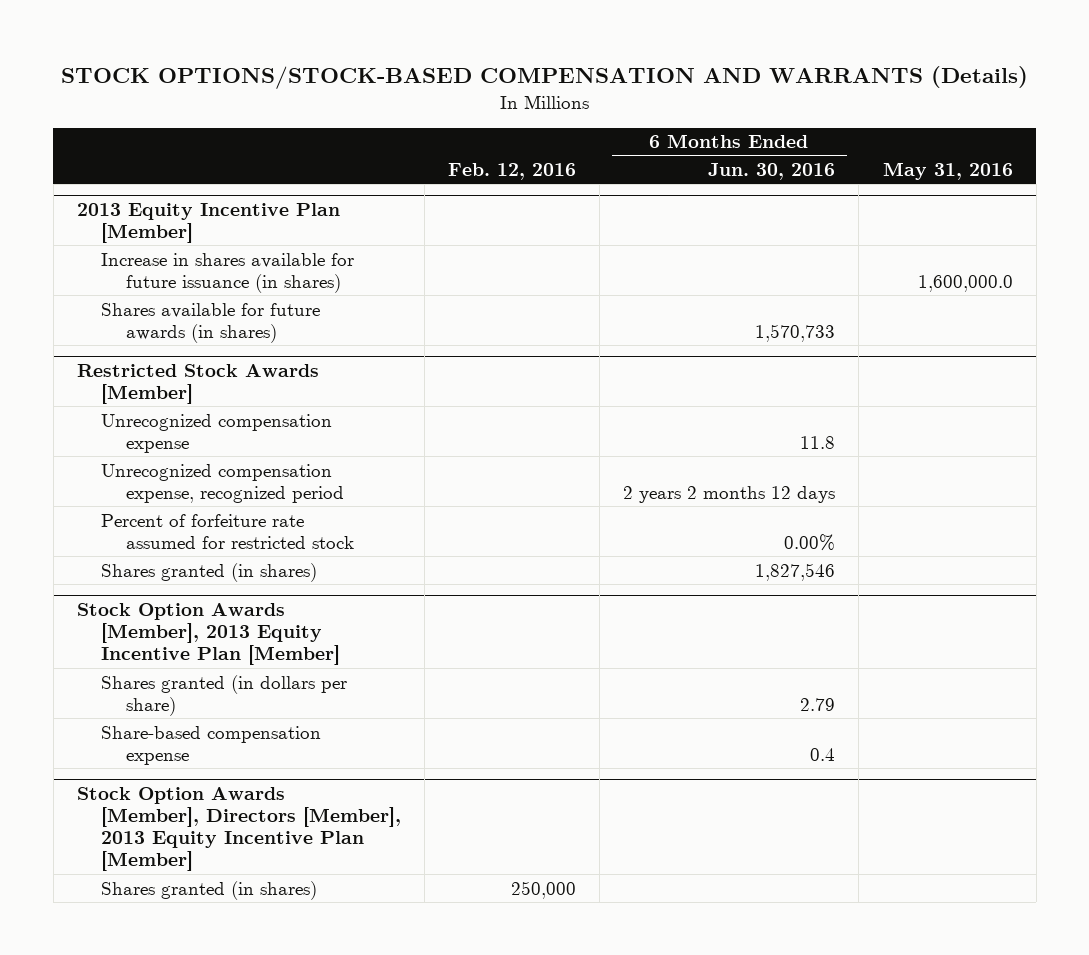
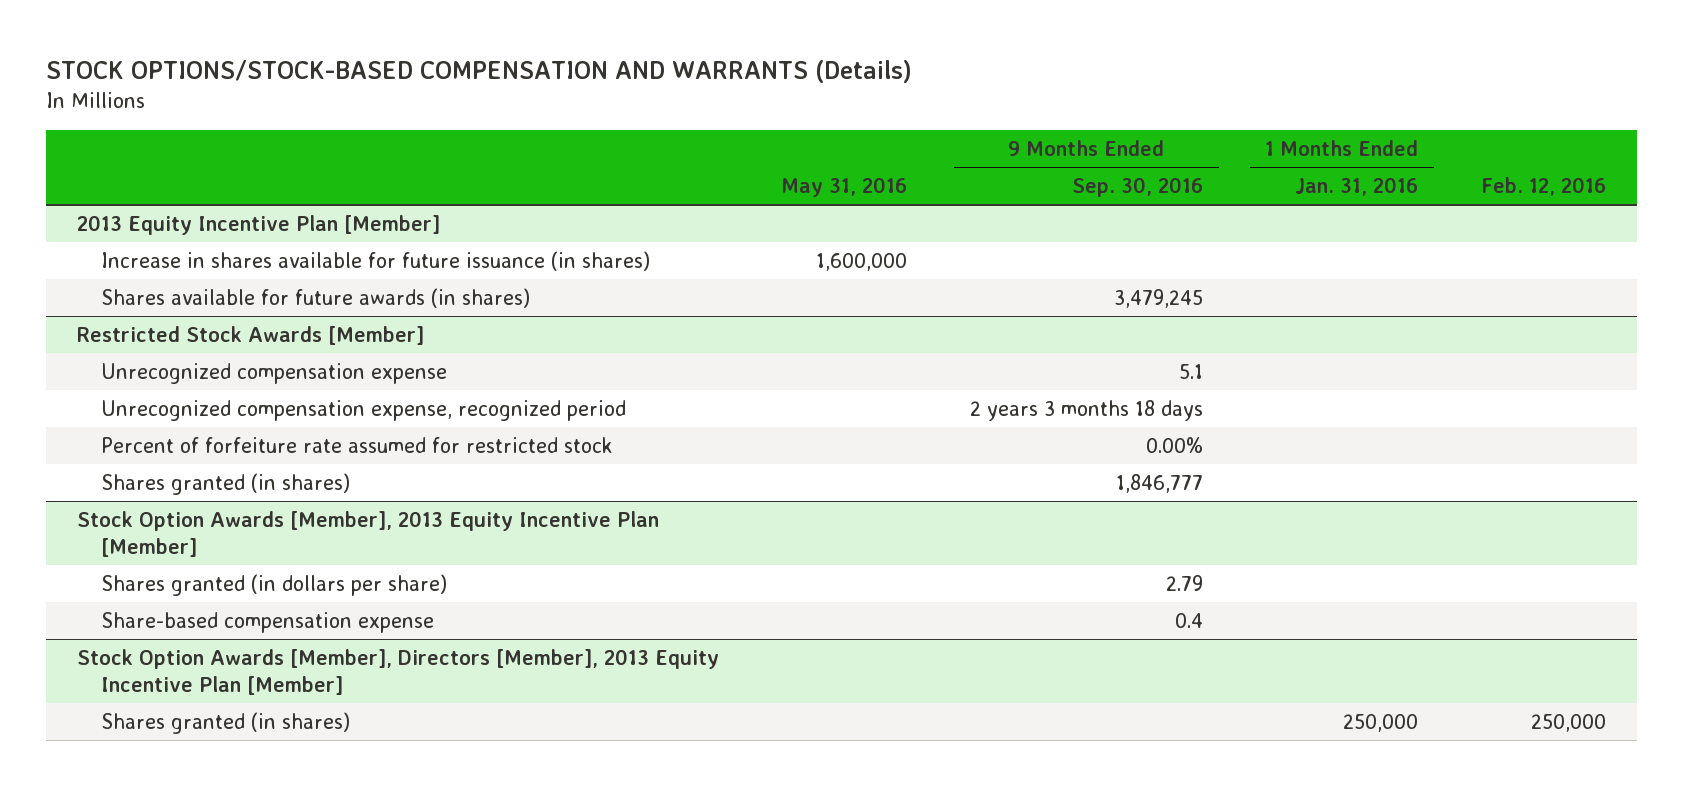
- | Feb. 12, 2016 | 6 Months Ended Jun. 30, 2016 | May 31, 2016
+ | May 31, 2016 | 9 Months Ended Sep. 30, 2016 | 1 Months Ended Jan. 31, 2016 | Feb. 12, 2016
@ 2013 Equity Incentive Plan [Member]
- Increase in shares available for future issuance (in shares) | | | 1,600,000.0
+ Increase in shares available for future issuance (in shares) | 1,600,000 | | |

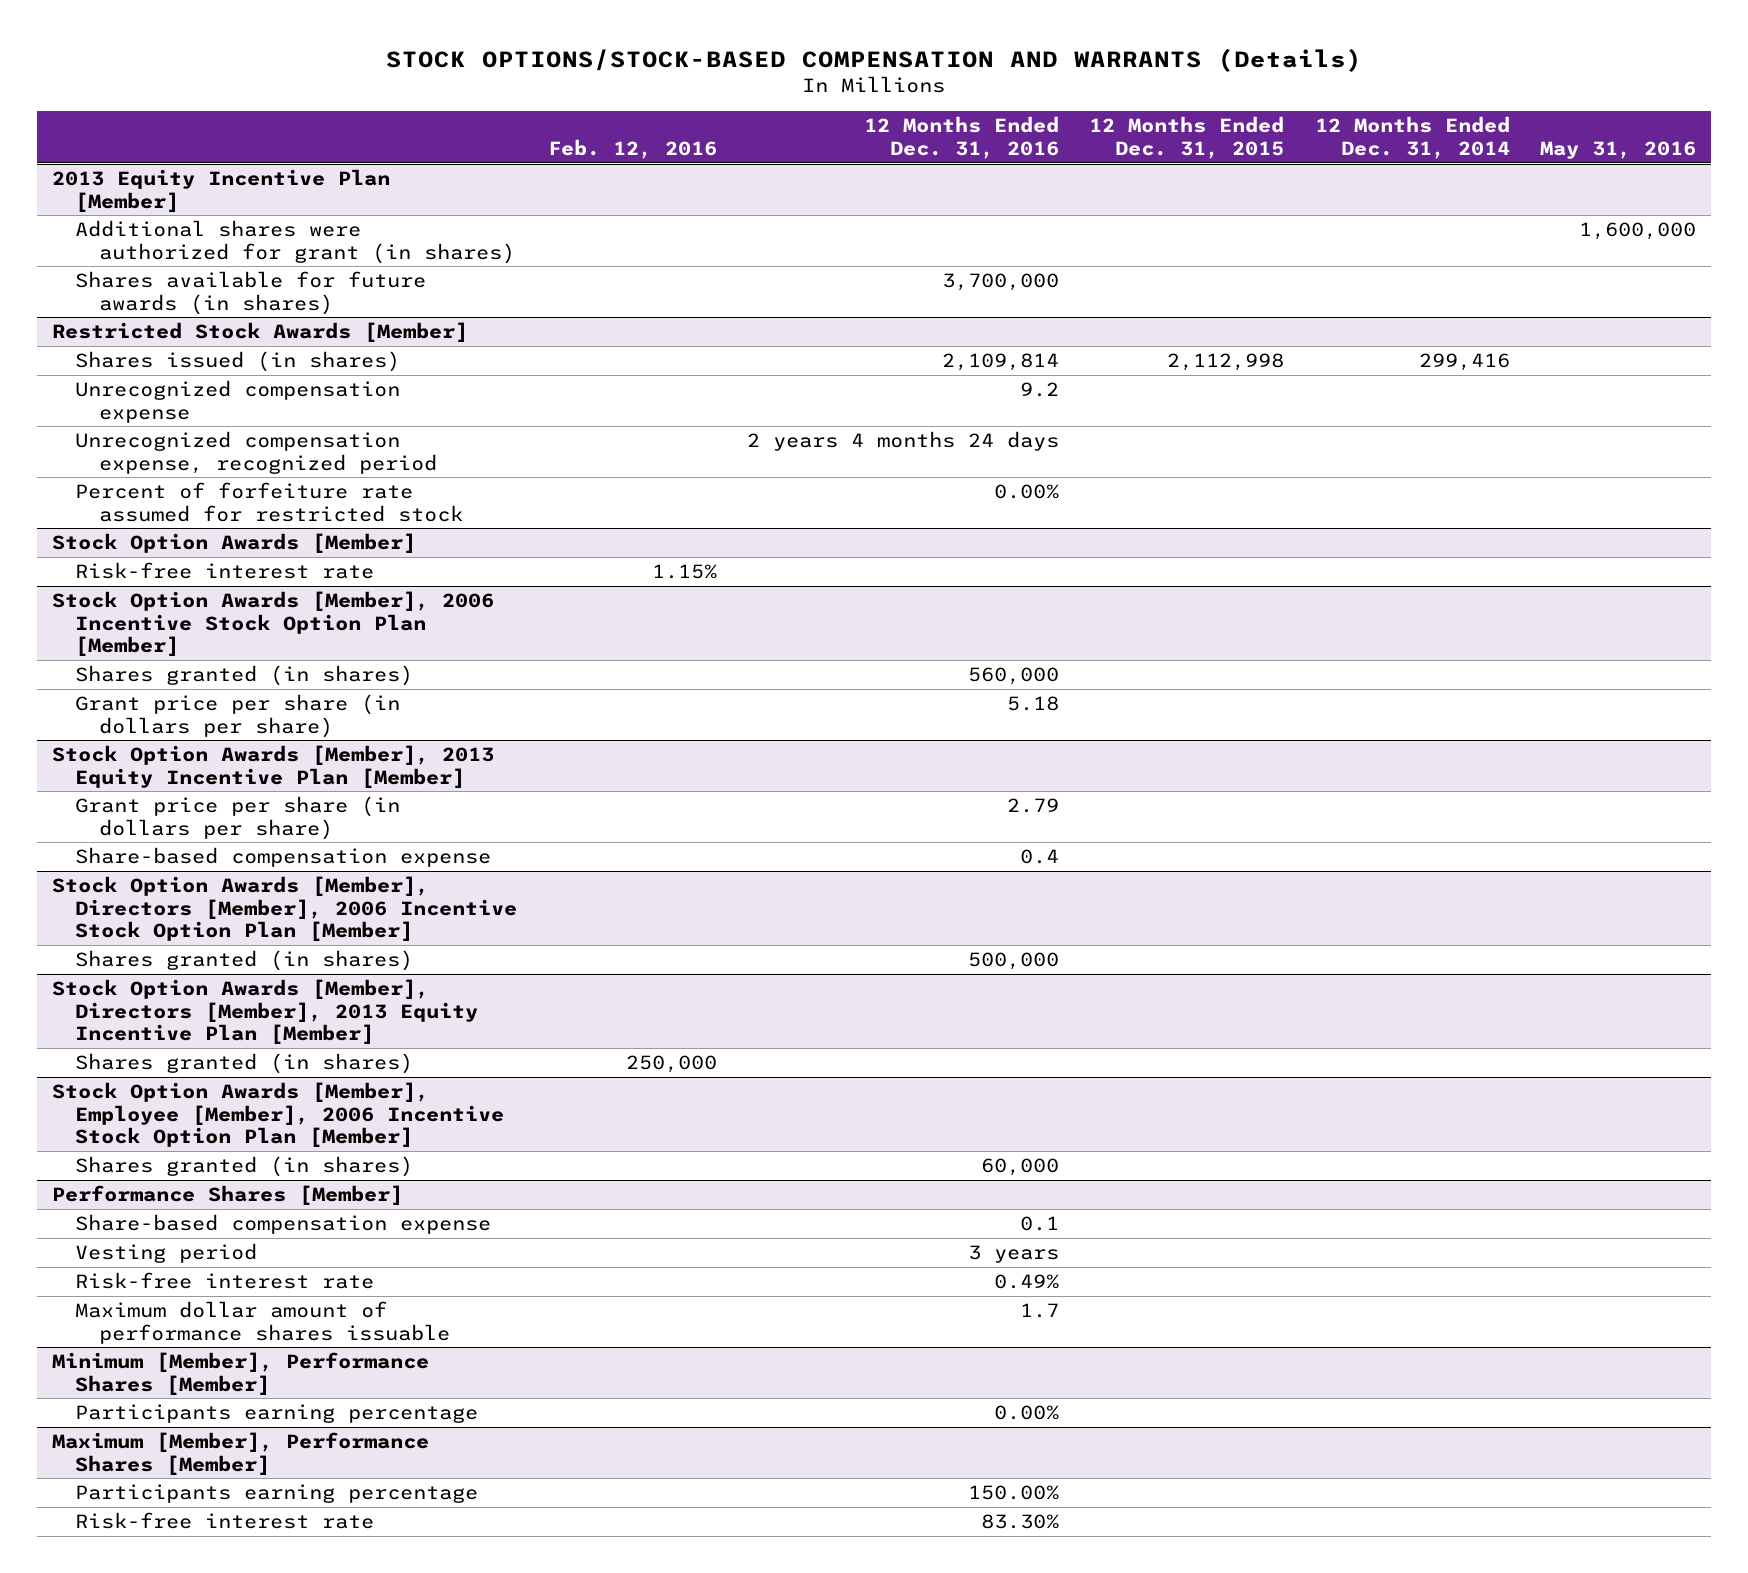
- | May 31, 2016 | 9 Months Ended Sep. 30, 2016 | 1 Months Ended Jan. 31, 2016 | Feb. 12, 2016
+ | Feb. 12, 2016 | 12 Months Ended Dec. 31, 2016 | 12 Months Ended Dec. 31, 2015 | 12 Months Ended Dec. 31, 2014 | May 31, 2016
@ 2013 Equity Incentive Plan [Member]
- Increase in shares available for future issuance (in shares) | 1,600,000 | | |
+ Additional shares were authorized for grant (in shares) | | | | | 1,600,000
@ Restricted Stock Awards [Member]
+ Shares issued (in shares) | | 2,109,814 | 2,112,998 | 299,416 |
- Shares granted (in shares) | | 1,846,777 | |
+ Stock Option Awards [Member]
+ Risk-free interest rate | 1.15% | | | |
+ Stock Option Awards [Member], 2006 Incentive Stock Option Plan [Member]
+ Shares granted (in shares) | | 560,000 | | |
+ Grant price per share (in dollars per share) | | 5.18 | | |
@ Stock Option Awards [Member], 2013 Equity Incentive Plan [Member]
- Shares granted (in dollars per share) | | 2.79 | |
+ Grant price per share (in dollars per share) | | 2.79 | | |
+ Stock Option Awards [Member], Directors [Member], 2006 Incentive Stock Option Plan [Member]
+ Shares granted (in shares) | | 500,000 | | |
+ Stock Option Awards [Member], Employee [Member], 2006 Incentive Stock Option Plan [Member]
+ Shares granted (in shares) | | 60,000 | | |
+ Performance Shares [Member]
+ Share-based compensation expense | | 0.1 | | |
+ Vesting period | | 3 years | | |
+ Risk-free interest rate | | 0.49% | | |
+ Maximum dollar amount of performance shares issuable | | 1.7 | | |
+ Minimum [Member], Performance Shares [Member]
+ Participants earning percentage | | 0.00% | | |
+ Maximum [Member], Performance Shares [Member]
+ Participants earning percentage | | 150.00% | | |
+ Risk-free interest rate | | 83.30% | | |

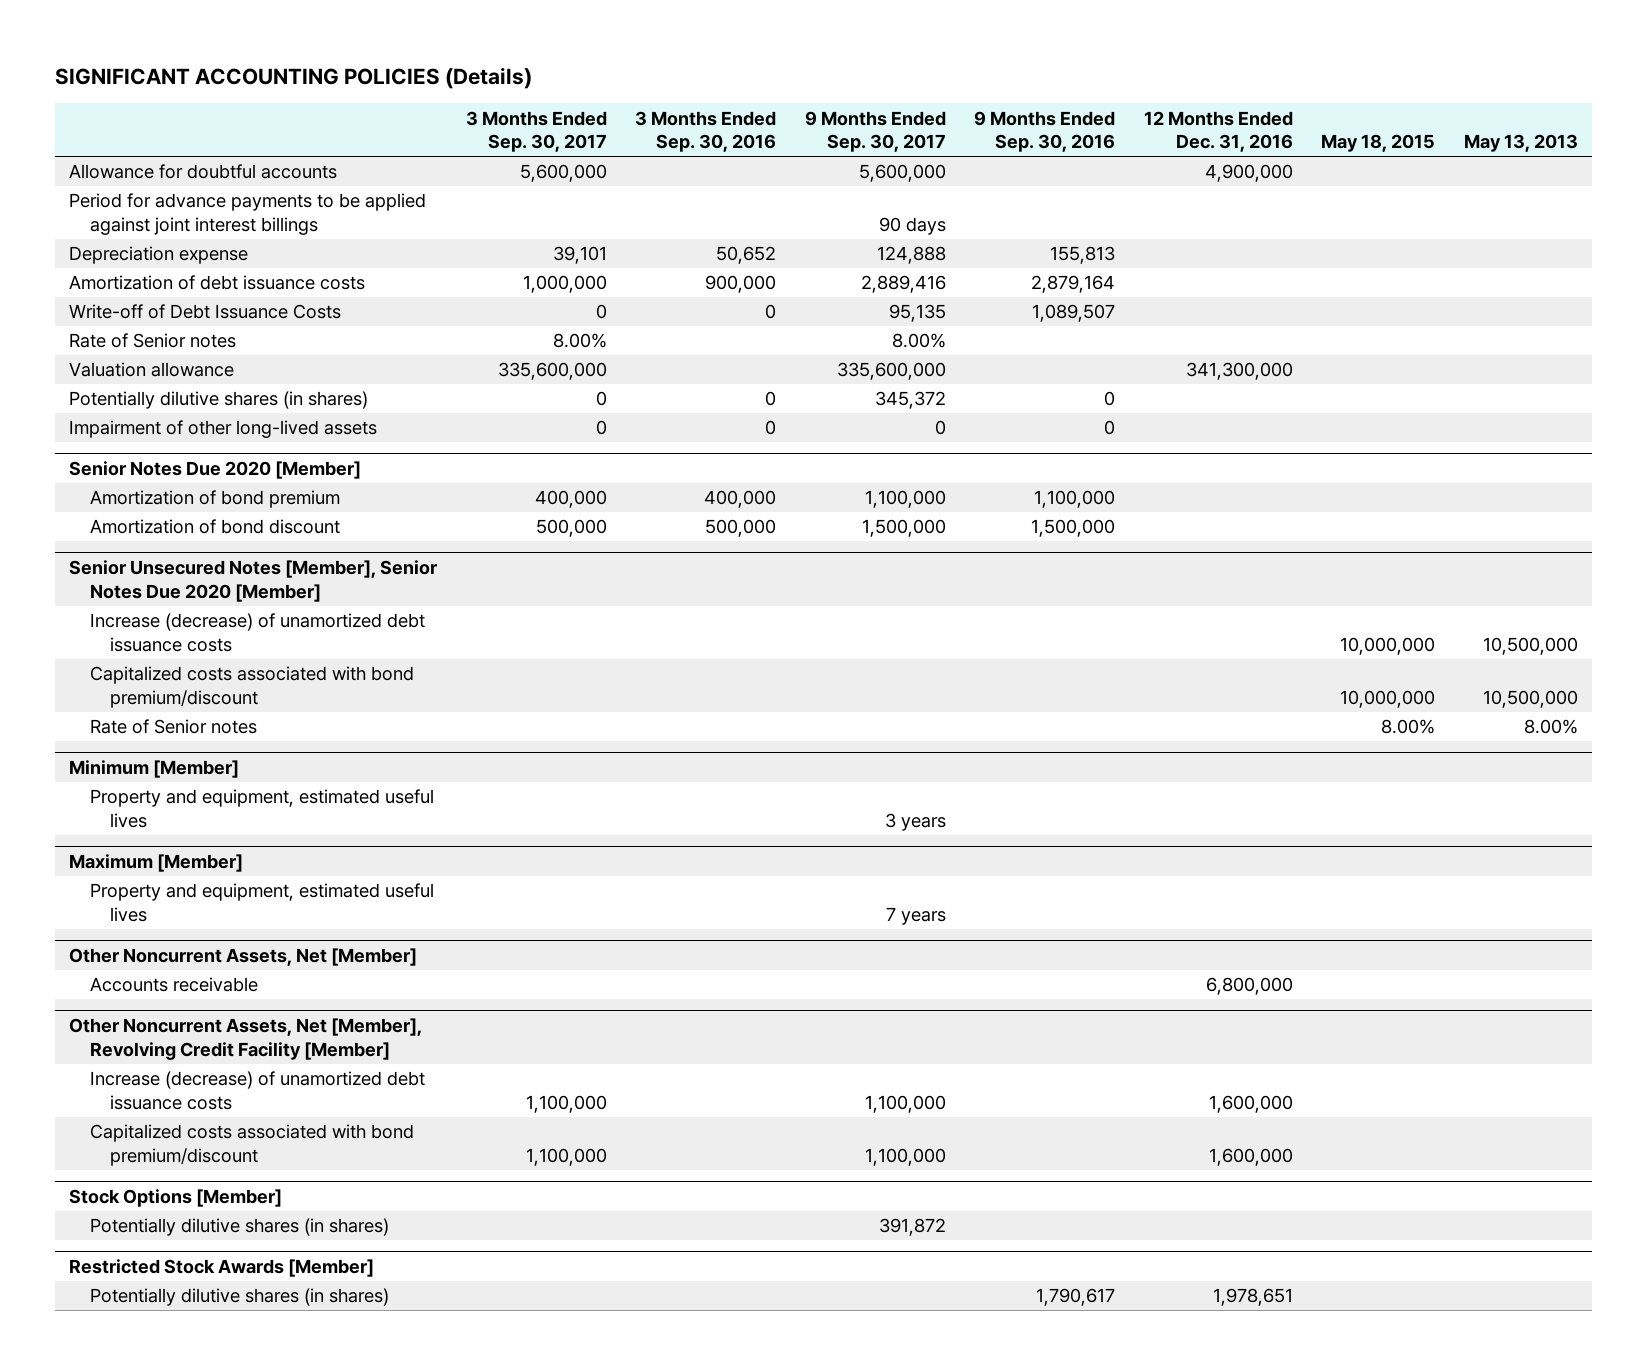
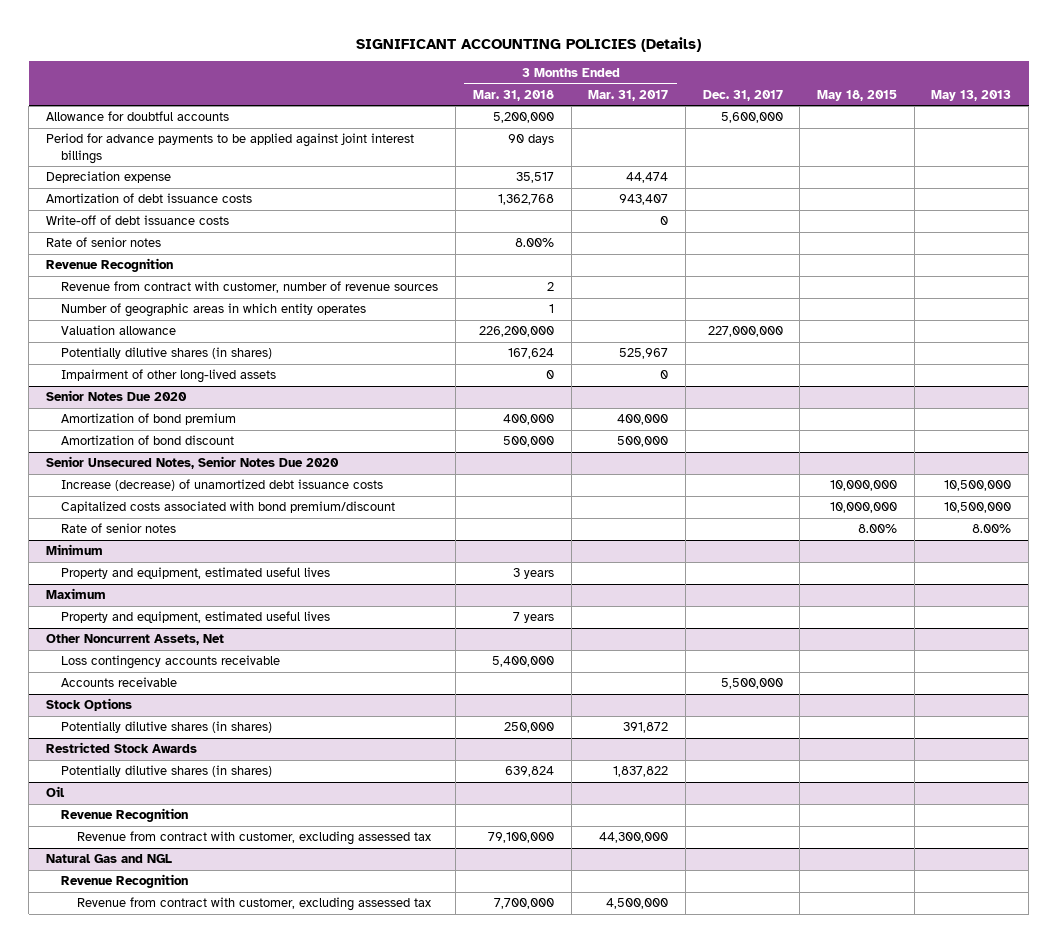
- | 3 Months Ended Sep. 30, 2017 | 3 Months Ended Sep. 30, 2016 | 9 Months Ended Sep. 30, 2017 | 9 Months Ended Sep. 30, 2016 | 12 Months Ended Dec. 31, 2016 | May 18, 2015 | May 13, 2013
+ | 3 Months Ended Mar. 31, 2018 | 3 Months Ended Mar. 31, 2017 | Dec. 31, 2017 | May 18, 2015 | May 13, 2013
- Write-off of Debt Issuance Costs | 0 | 0 | 95,135 | 1,089,507 | | |
- Rate of Senior notes | 8.00% | | 8.00% | | | |
+ Write-off of debt issuance costs | | 0 | | |
+ Rate of senior notes | 8.00% | | | |
+ Revenue Recognition
+ Revenue from contract with customer, number of revenue sources | 2 | | | |
+ Number of geographic areas in which entity operates | 1 | | | |
- Senior Notes Due 2020 [Member]
+ Senior Notes Due 2020
- Senior Unsecured Notes [Member], Senior Notes Due 2020 [Member]
+ Senior Unsecured Notes, Senior Notes Due 2020
- Rate of Senior notes | | | | | | 8.00% | 8.00%
- Minimum [Member]
+ Rate of senior notes | | | | 8.00% | 8.00%
+ Minimum
- Maximum [Member]
+ Maximum
- Other Noncurrent Assets, Net [Member]
+ Other Noncurrent Assets, Net
+ Loss contingency accounts receivable | 5,400,000 | | | |
- Other Noncurrent Assets, Net [Member], Revolving Credit Facility [Member]
- Increase (decrease) of unamortized debt issuance costs | 1,100,000 | | 1,100,000 | | 1,600,000 | |
- Capitalized costs associated with bond premium/discount | 1,100,000 | | 1,100,000 | | 1,600,000 | |
- Stock Options [Member]
+ Stock Options
- Restricted Stock Awards [Member]
+ Restricted Stock Awards
+ Oil
+ Revenue Recognition
+ Revenue from contract with customer, excluding assessed tax | 79,100,000 | 44,300,000 | | |
+ Natural Gas and NGL
+ Revenue Recognition
+ Revenue from contract with customer, excluding assessed tax | 7,700,000 | 4,500,000 | | |

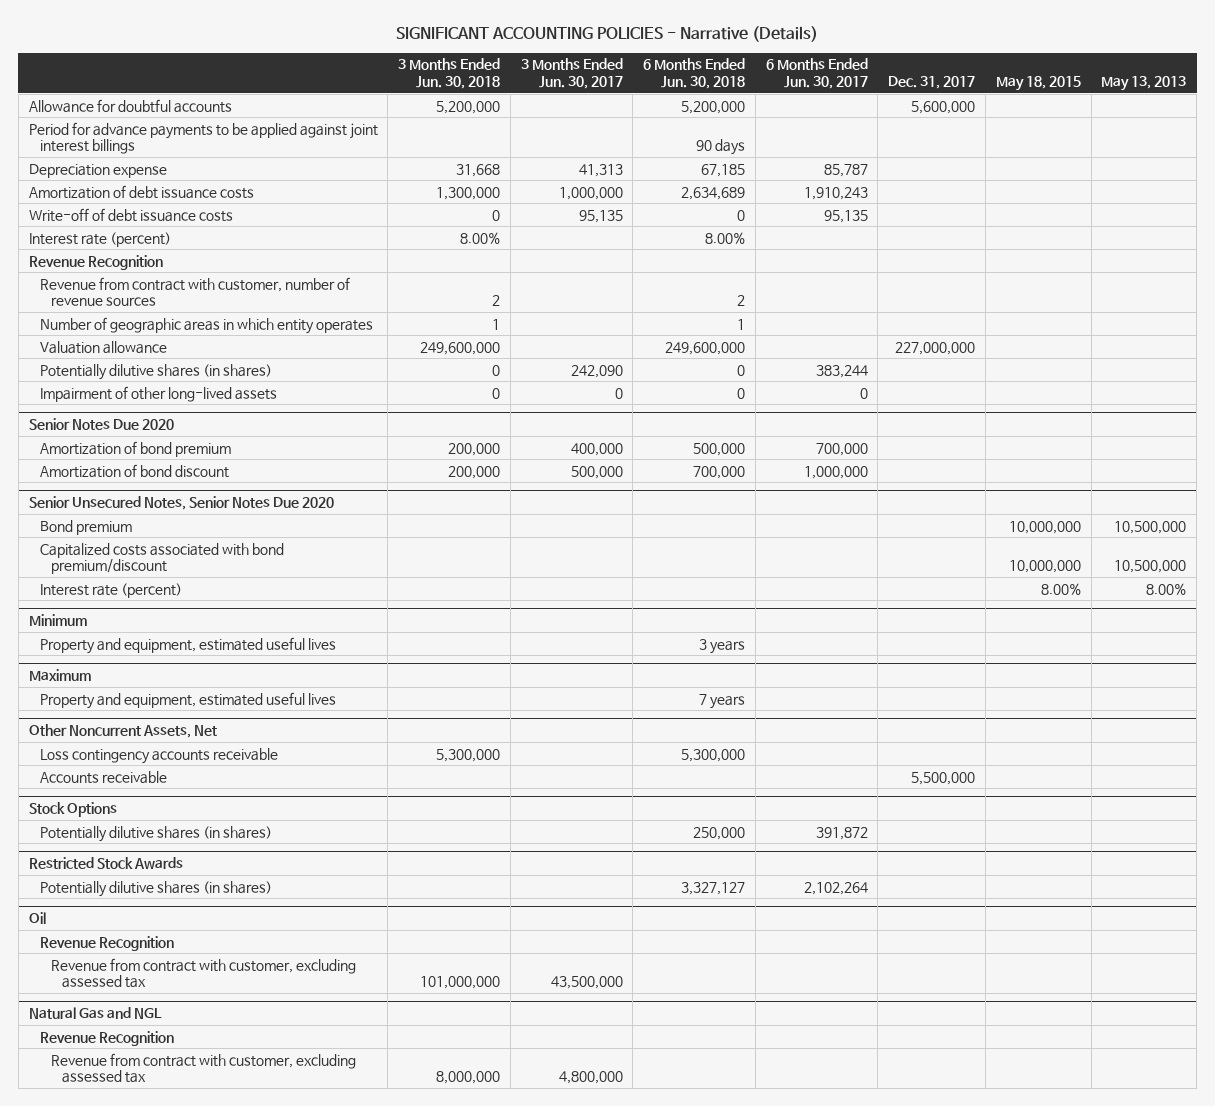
- SIGNIFICANT ACCOUNTING POLICIES (Details)
+ SIGNIFICANT ACCOUNTING POLICIES - Narrative (Details)
- | 3 Months Ended Mar. 31, 2018 | 3 Months Ended Mar. 31, 2017 | Dec. 31, 2017 | May 18, 2015 | May 13, 2013
+ | 3 Months Ended Jun. 30, 2018 | 3 Months Ended Jun. 30, 2017 | 6 Months Ended Jun. 30, 2018 | 6 Months Ended Jun. 30, 2017 | Dec. 31, 2017 | May 18, 2015 | May 13, 2013
- Rate of senior notes | 8.00% | | | |
+ Interest rate (percent) | 8.00% | | 8.00% | | | |
@ Senior Unsecured Notes, Senior Notes Due 2020
- Increase (decrease) of unamortized debt issuance costs | | | | 10,000,000 | 10,500,000
+ Bond premium | | | | | | 10,000,000 | 10,500,000
- Rate of senior notes | | | | 8.00% | 8.00%
+ Interest rate (percent) | | | | | | 8.00% | 8.00%

